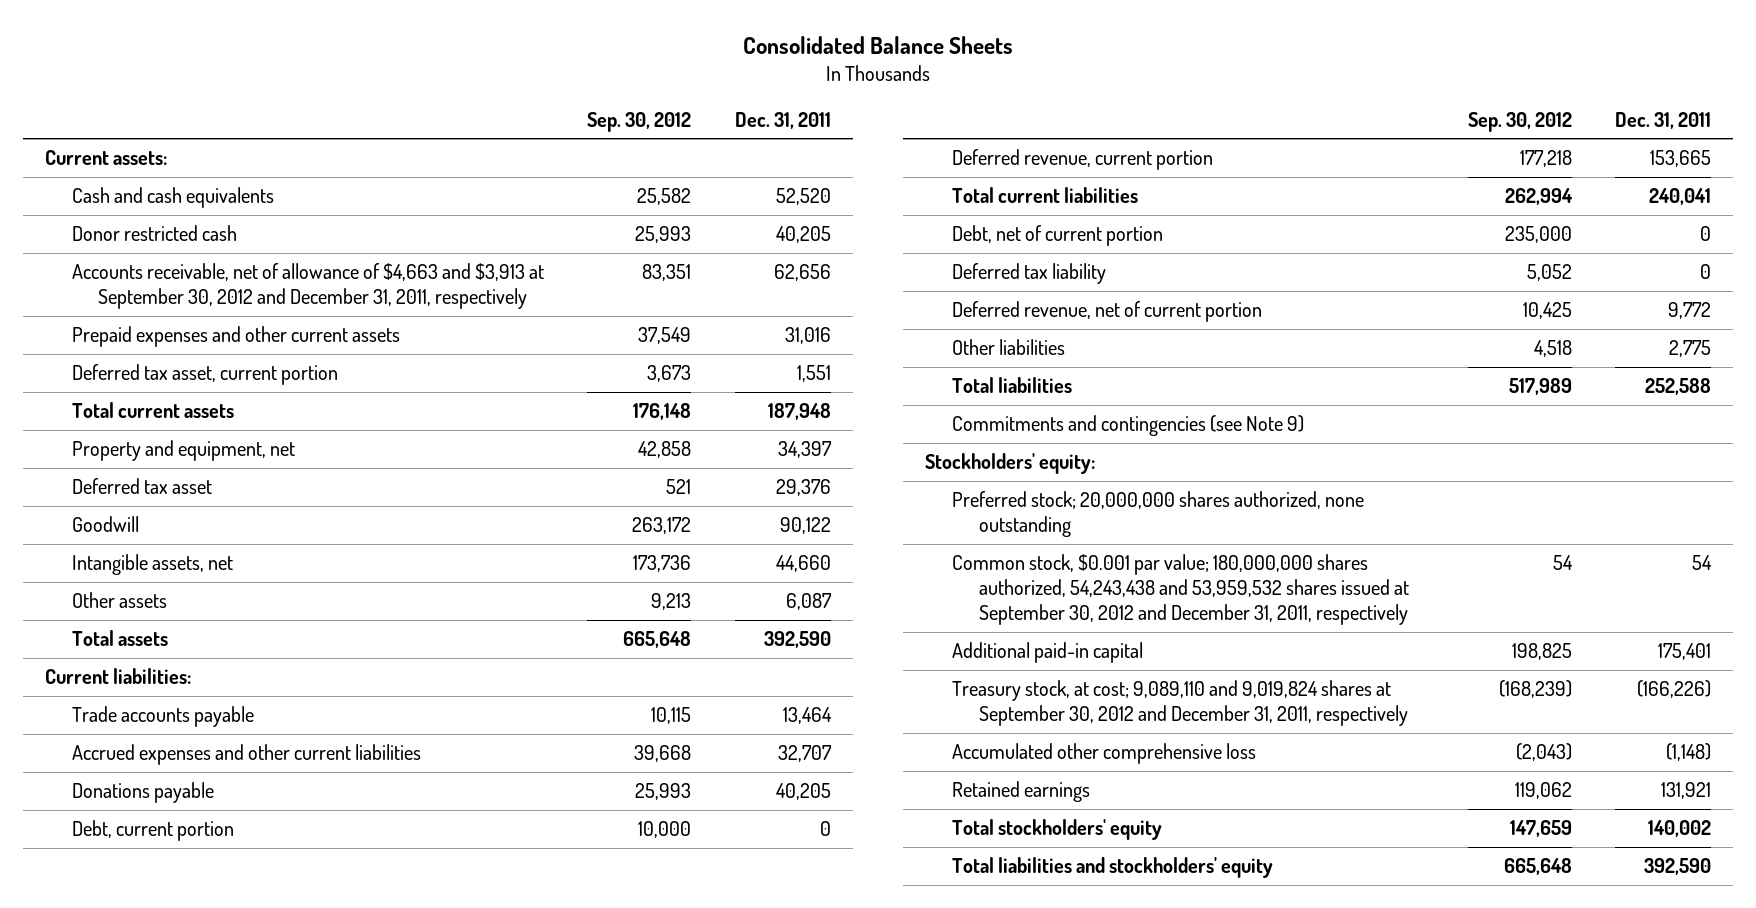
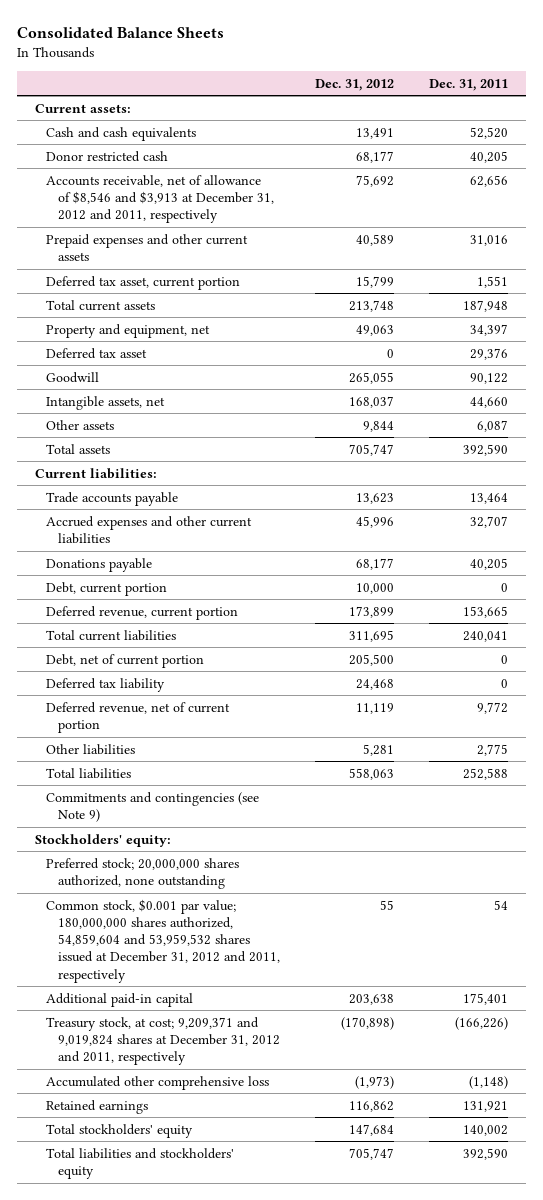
- | Sep. 30, 2012 | Dec. 31, 2011
+ | Dec. 31, 2012 | Dec. 31, 2011
- Accounts receivable, net of allowance of $4,663 and $3,913 at September 30, 2012 and December 31, 2011, respectively | 83,351 | 62,656
+ Accounts receivable, net of allowance of $8,546 and $3,913 at December 31, 2012 and 2011, respectively | 75,692 | 62,656
- Common stock, $0.001 par value; 180,000,000 shares authorized, 54,243,438 and 53,959,532 shares issued at September 30, 2012 and December 31, 2011, respectively | 54 | 54
+ Common stock, $0.001 par value; 180,000,000 shares authorized, 54,859,604 and 53,959,532 shares issued at December 31, 2012 and 2011, respectively | 55 | 54
- Treasury stock, at cost; 9,089,110 and 9,019,824 shares at September 30, 2012 and December 31, 2011, respectively | (168,239) | (166,226)
+ Treasury stock, at cost; 9,209,371 and 9,019,824 shares at December 31, 2012 and 2011, respectively | (170,898) | (166,226)

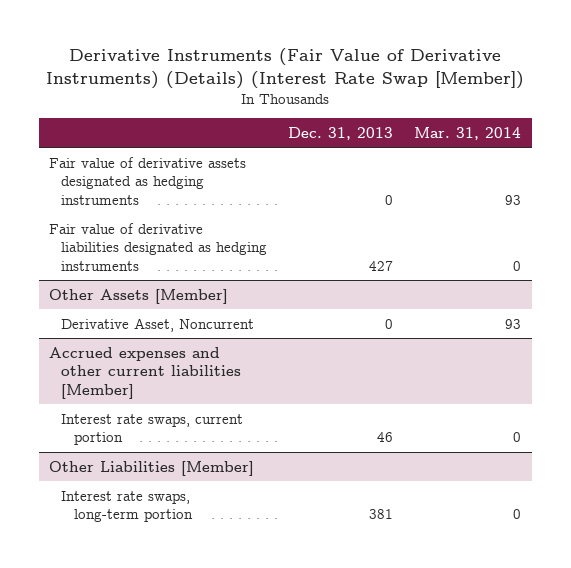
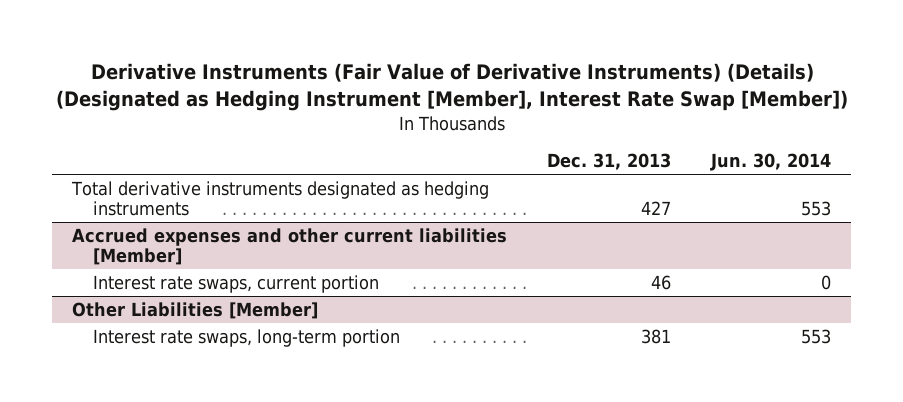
- Derivative Instruments (Fair Value of Derivative Instruments) (Details) (Interest Rate Swap [Member])
+ Derivative Instruments (Fair Value of Derivative Instruments) (Details) (Designated as Hedging Instrument [Member], Interest Rate Swap [Member])
- | Dec. 31, 2013 | Mar. 31, 2014
+ | Dec. 31, 2013 | Jun. 30, 2014
- Fair value of derivative assets designated as hedging instruments | 0 | 93
- Fair value of derivative liabilities designated as hedging instruments | 427 | 0
- Other Assets [Member]
- Derivative Asset, Noncurrent | 0 | 93
+ Total derivative instruments designated as hedging instruments | 427 | 553

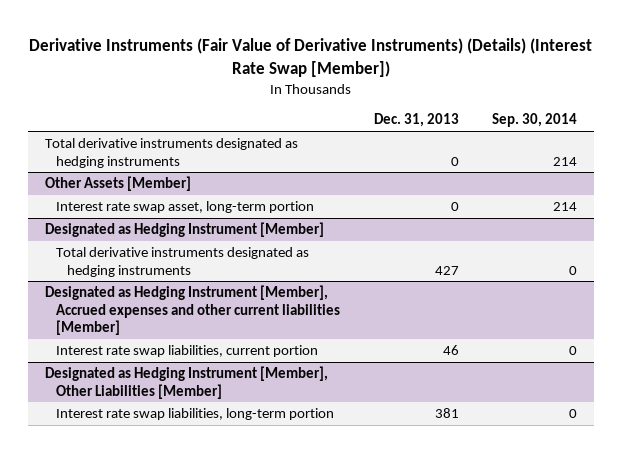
- Derivative Instruments (Fair Value of Derivative Instruments) (Details) (Designated as Hedging Instrument [Member], Interest Rate Swap [Member])
+ Derivative Instruments (Fair Value of Derivative Instruments) (Details) (Interest Rate Swap [Member])
- | Dec. 31, 2013 | Jun. 30, 2014
+ | Dec. 31, 2013 | Sep. 30, 2014
+ Total derivative instruments designated as hedging instruments | 0 | 214
+ Other Assets [Member]
+ Interest rate swap asset, long-term portion | 0 | 214
+ Designated as Hedging Instrument [Member]
- Accrued expenses and other current liabilities [Member]
- Interest rate swaps, current portion | 46 | 0
- Other Liabilities [Member]
- Interest rate swaps, long-term portion | 381 | 553
+ Designated as Hedging Instrument [Member], Accrued expenses and other current liabilities [Member]
+ Interest rate swap liabilities, current portion | 46 | 0
+ Designated as Hedging Instrument [Member], Other Liabilities [Member]
+ Interest rate swap liabilities, long-term portion | 381 | 0

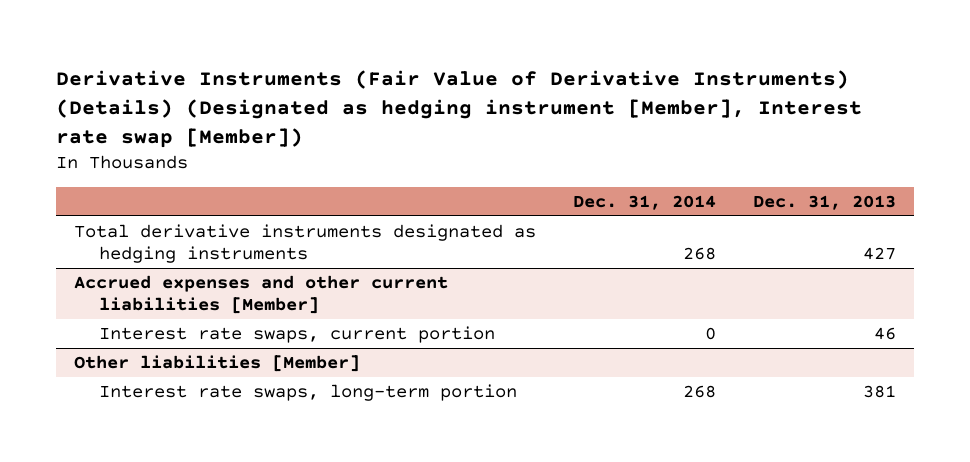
- Derivative Instruments (Fair Value of Derivative Instruments) (Details) (Interest Rate Swap [Member])
+ Derivative Instruments (Fair Value of Derivative Instruments) (Details) (Designated as hedging instrument [Member], Interest rate swap [Member])
- | Dec. 31, 2013 | Sep. 30, 2014
+ | Dec. 31, 2014 | Dec. 31, 2013
- Total derivative instruments designated as hedging instruments | 0 | 214
- Other Assets [Member]
- Interest rate swap asset, long-term portion | 0 | 214
- Designated as Hedging Instrument [Member]
- Designated as Hedging Instrument [Member], Accrued expenses and other current liabilities [Member]
- Interest rate swap liabilities, current portion | 46 | 0
- Designated as Hedging Instrument [Member], Other Liabilities [Member]
- Interest rate swap liabilities, long-term portion | 381 | 0
+ Accrued expenses and other current liabilities [Member]
+ Interest rate swaps, current portion | 0 | 46
+ Other liabilities [Member]
+ Interest rate swaps, long-term portion | 268 | 381

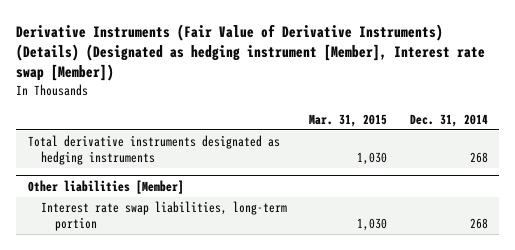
- | Dec. 31, 2014 | Dec. 31, 2013
+ | Mar. 31, 2015 | Dec. 31, 2014
- Accrued expenses and other current liabilities [Member]
- Interest rate swaps, current portion | 0 | 46
@ Other liabilities [Member]
- Interest rate swaps, long-term portion | 268 | 381
+ Interest rate swap liabilities, long-term portion | 1,030 | 268

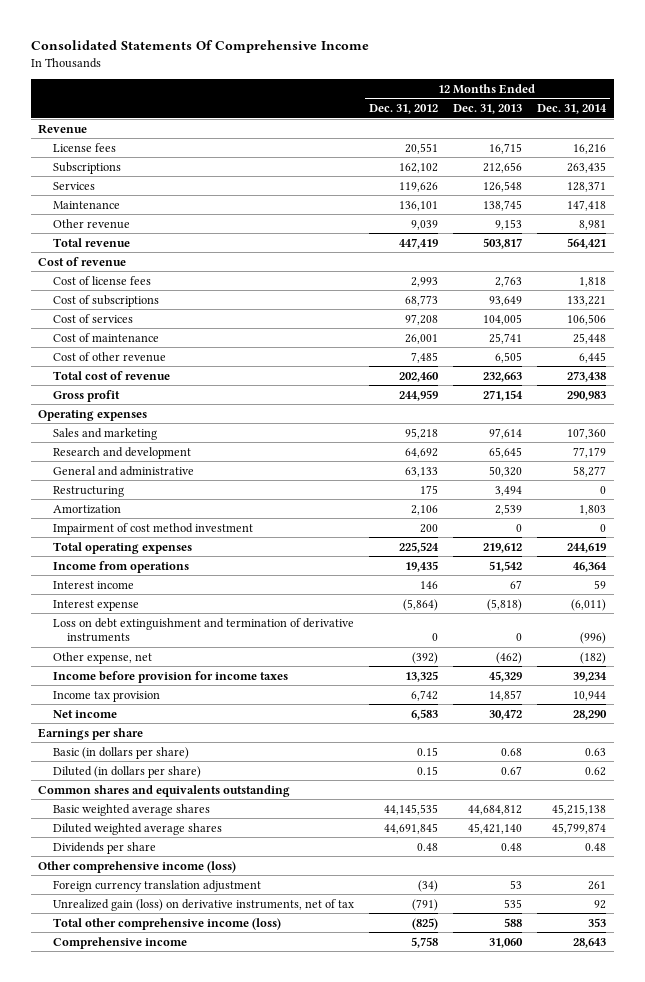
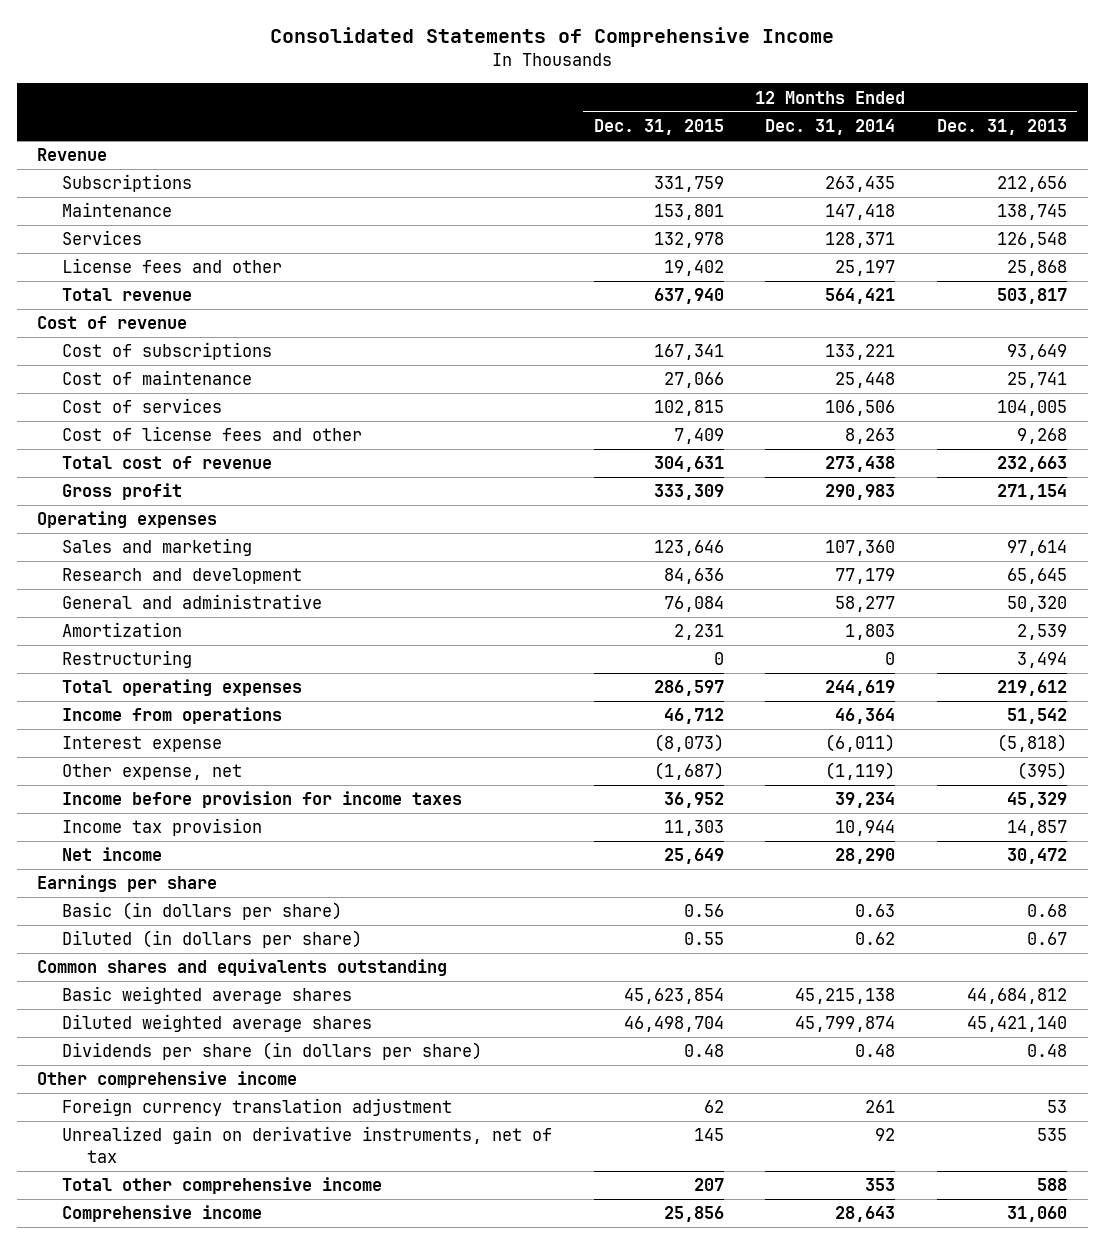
- Consolidated Statements Of Comprehensive Income
+ Consolidated Statements of Comprehensive Income
- | 12 Months Ended Dec. 31, 2012 | 12 Months Ended Dec. 31, 2013 | 12 Months Ended Dec. 31, 2014
+ | 12 Months Ended Dec. 31, 2015 | 12 Months Ended Dec. 31, 2014 | 12 Months Ended Dec. 31, 2013
- License fees | 20,551 | 16,715 | 16,216
- Other revenue | 9,039 | 9,153 | 8,981
moved down: Services | 132,978 | 128,371 | 126,548
+ License fees and other | 19,402 | 25,197 | 25,868
- Cost of license fees | 2,993 | 2,763 | 1,818
- Cost of other revenue | 7,485 | 6,505 | 6,445
moved down: Cost of services | 102,815 | 106,506 | 104,005
+ Cost of license fees and other | 7,409 | 8,263 | 9,268
- Impairment of cost method investment | 200 | 0 | 0
moved down: Restructuring | 0 | 0 | 3,494
- Interest income | 146 | 67 | 59
- Loss on debt extinguishment and termination of derivative instruments | 0 | 0 | (996)
- Other expense, net | (392) | (462) | (182)
+ Other expense, net | (1,687) | (1,119) | (395)
- Dividends per share | 0.48 | 0.48 | 0.48
- Other comprehensive income (loss)
+ Dividends per share (in dollars per share) | 0.48 | 0.48 | 0.48
+ Other comprehensive income
- Unrealized gain (loss) on derivative instruments, net of tax | (791) | 535 | 92
- Total other comprehensive income (loss) | (825) | 588 | 353
+ Unrealized gain on derivative instruments, net of tax | 145 | 92 | 535
+ Total other comprehensive income | 207 | 353 | 588

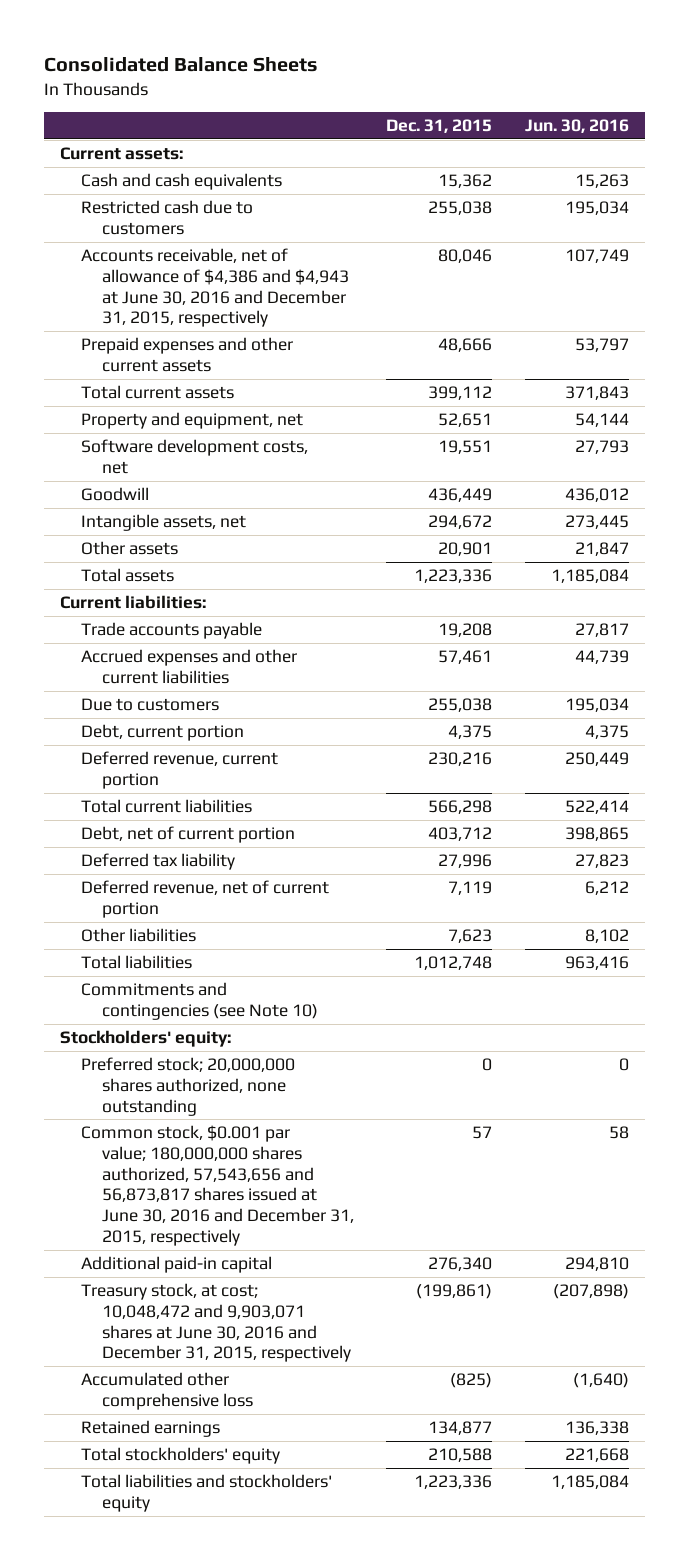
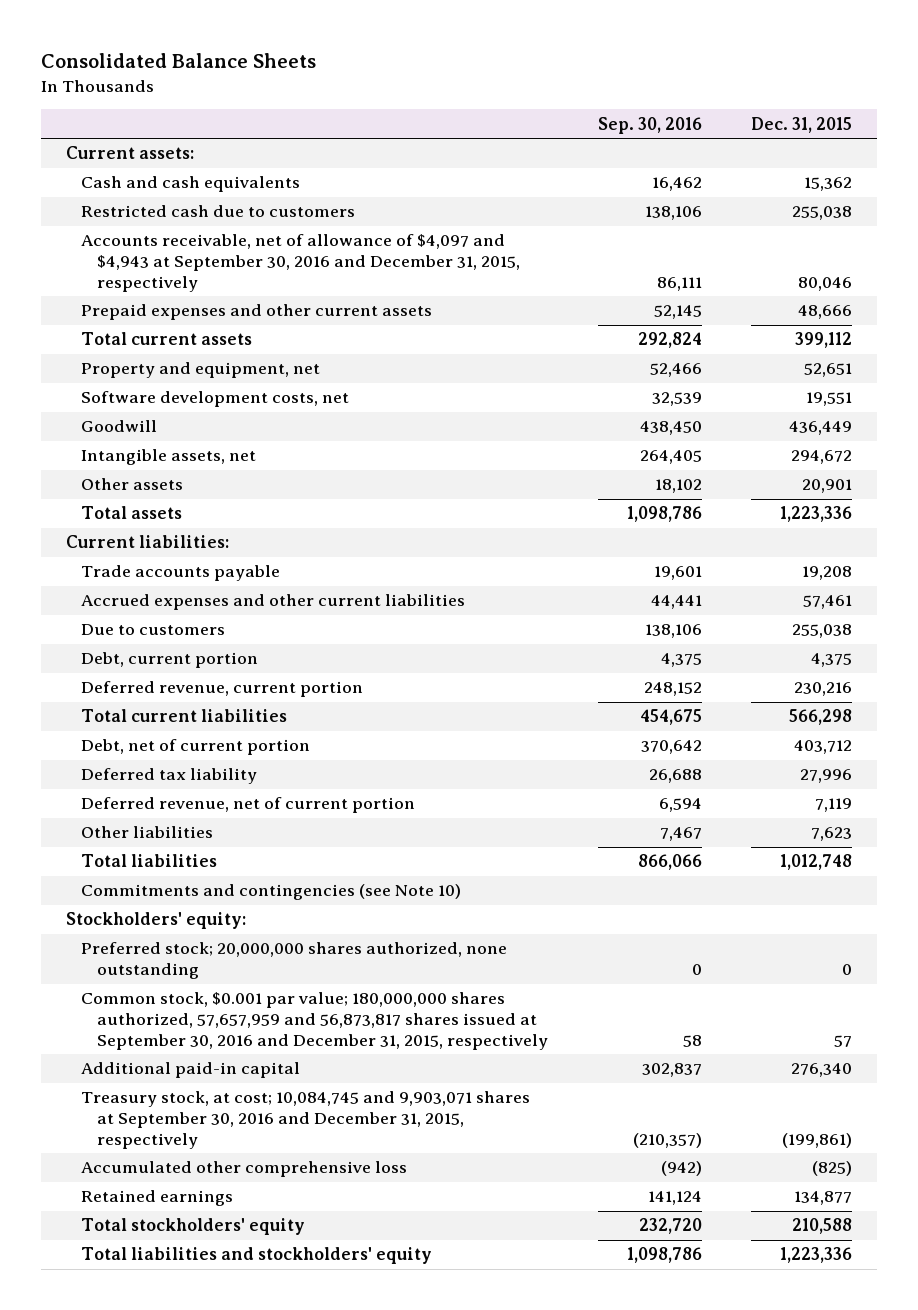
- | Dec. 31, 2015 | Jun. 30, 2016
+ | Sep. 30, 2016 | Dec. 31, 2015
- Accounts receivable, net of allowance of $4,386 and $4,943 at June 30, 2016 and December 31, 2015, respectively | 80,046 | 107,749
+ Accounts receivable, net of allowance of $4,097 and $4,943 at September 30, 2016 and December 31, 2015, respectively | 86,111 | 80,046
- Common stock, $0.001 par value; 180,000,000 shares authorized, 57,543,656 and 56,873,817 shares issued at June 30, 2016 and December 31, 2015, respectively | 57 | 58
+ Common stock, $0.001 par value; 180,000,000 shares authorized, 57,657,959 and 56,873,817 shares issued at September 30, 2016 and December 31, 2015, respectively | 58 | 57
- Treasury stock, at cost; 10,048,472 and 9,903,071 shares at June 30, 2016 and December 31, 2015, respectively | (199,861) | (207,898)
+ Treasury stock, at cost; 10,084,745 and 9,903,071 shares at September 30, 2016 and December 31, 2015, respectively | (210,357) | (199,861)

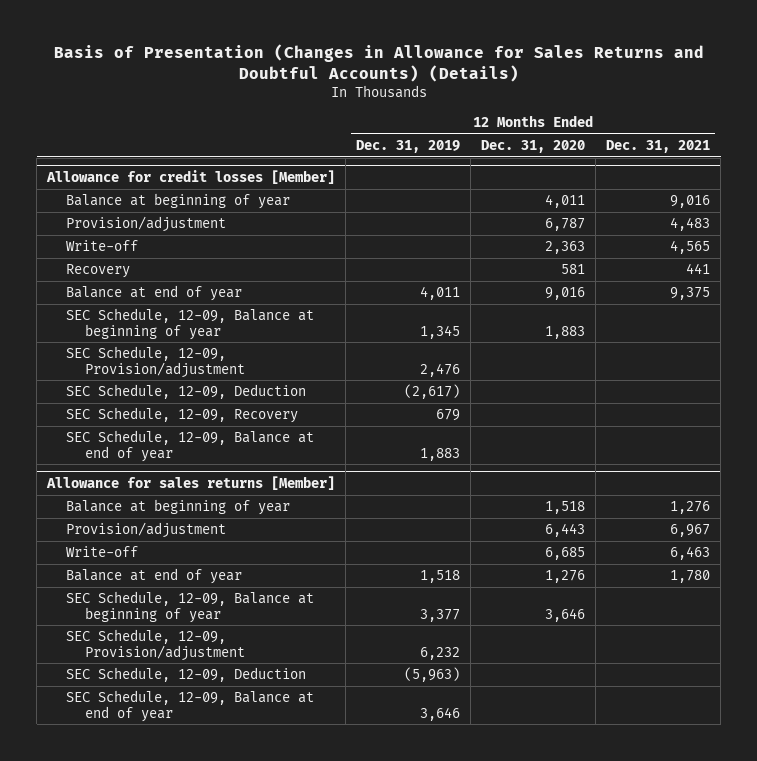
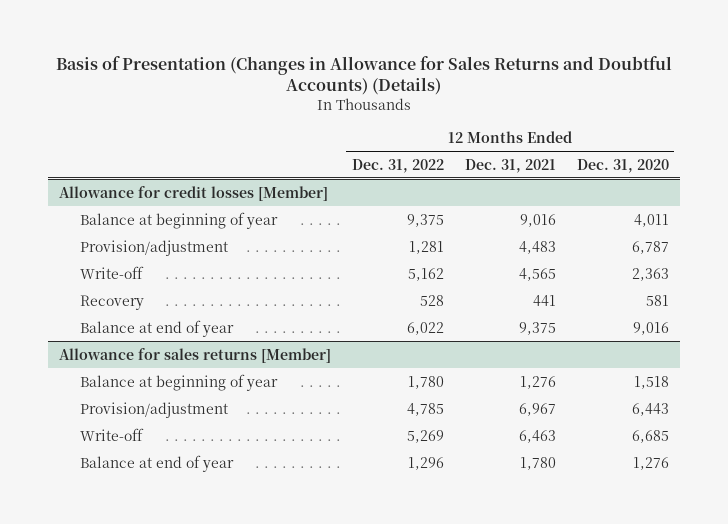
- | 12 Months Ended Dec. 31, 2019 | 12 Months Ended Dec. 31, 2020 | 12 Months Ended Dec. 31, 2021
+ | 12 Months Ended Dec. 31, 2022 | 12 Months Ended Dec. 31, 2021 | 12 Months Ended Dec. 31, 2020
@ Allowance for credit losses [Member]
- SEC Schedule, 12-09, Balance at beginning of year | 1,345 | 1,883 |
- SEC Schedule, 12-09, Provision/adjustment | 2,476 | |
- SEC Schedule, 12-09, Deduction | (2,617) | |
- SEC Schedule, 12-09, Recovery | 679 | |
- SEC Schedule, 12-09, Balance at end of year | 1,883 | |
@ Allowance for sales returns [Member]
- SEC Schedule, 12-09, Balance at beginning of year | 3,377 | 3,646 |
- SEC Schedule, 12-09, Provision/adjustment | 6,232 | |
- SEC Schedule, 12-09, Deduction | (5,963) | |
- SEC Schedule, 12-09, Balance at end of year | 3,646 | |

